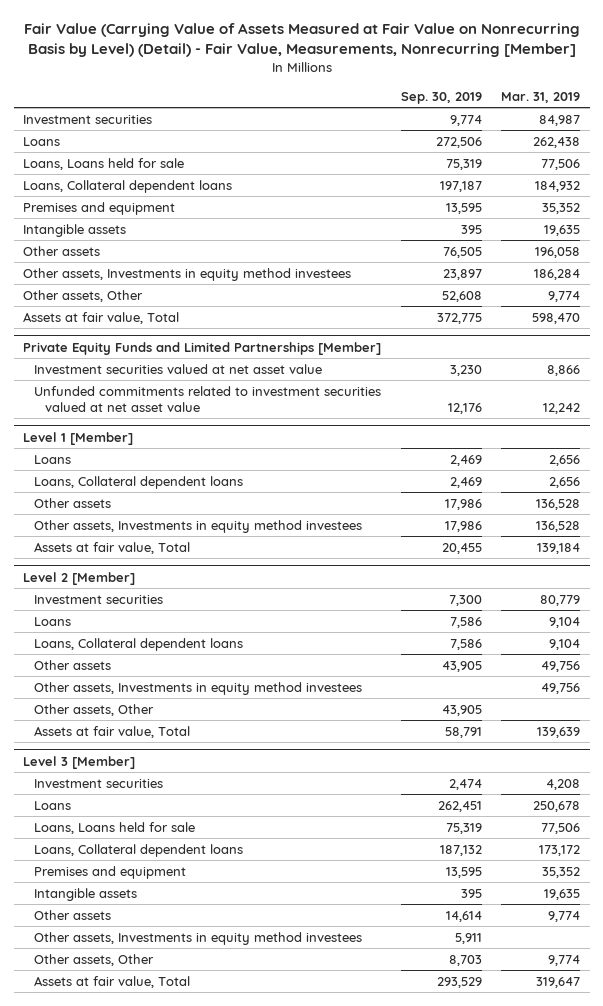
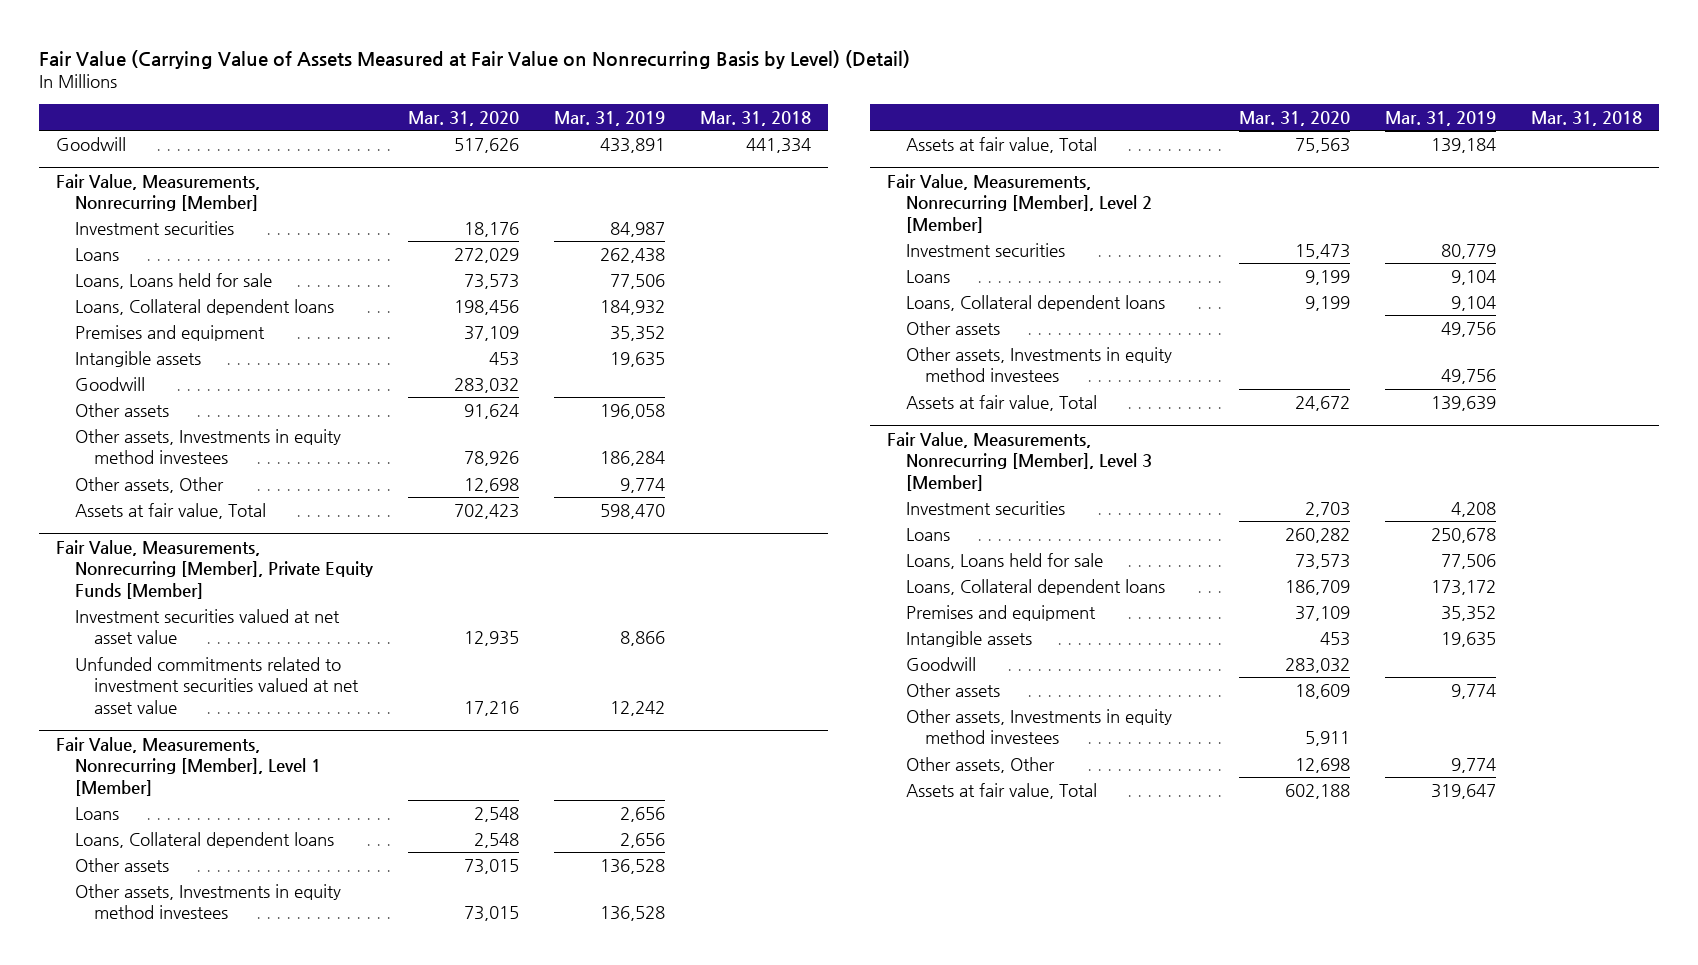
- Fair Value (Carrying Value of Assets Measured at Fair Value on Nonrecurring Basis by Level) (Detail) - Fair Value, Measurements, Nonrecurring [Member]
+ Fair Value (Carrying Value of Assets Measured at Fair Value on Nonrecurring Basis by Level) (Detail)
- | Sep. 30, 2019 | Mar. 31, 2019
+ | Mar. 31, 2020 | Mar. 31, 2019 | Mar. 31, 2018
+ Goodwill | 517,626 | 433,891 | 441,334
+ Fair Value, Measurements, Nonrecurring [Member]
+ Goodwill | 283,032 | |
- Private Equity Funds and Limited Partnerships [Member]
+ Fair Value, Measurements, Nonrecurring [Member], Private Equity Funds [Member]
- Level 1 [Member]
+ Fair Value, Measurements, Nonrecurring [Member], Level 1 [Member]
- Level 2 [Member]
+ Fair Value, Measurements, Nonrecurring [Member], Level 2 [Member]
- Other assets, Other | 43,905 |
- Level 3 [Member]
+ Fair Value, Measurements, Nonrecurring [Member], Level 3 [Member]
+ Goodwill | 283,032 | |

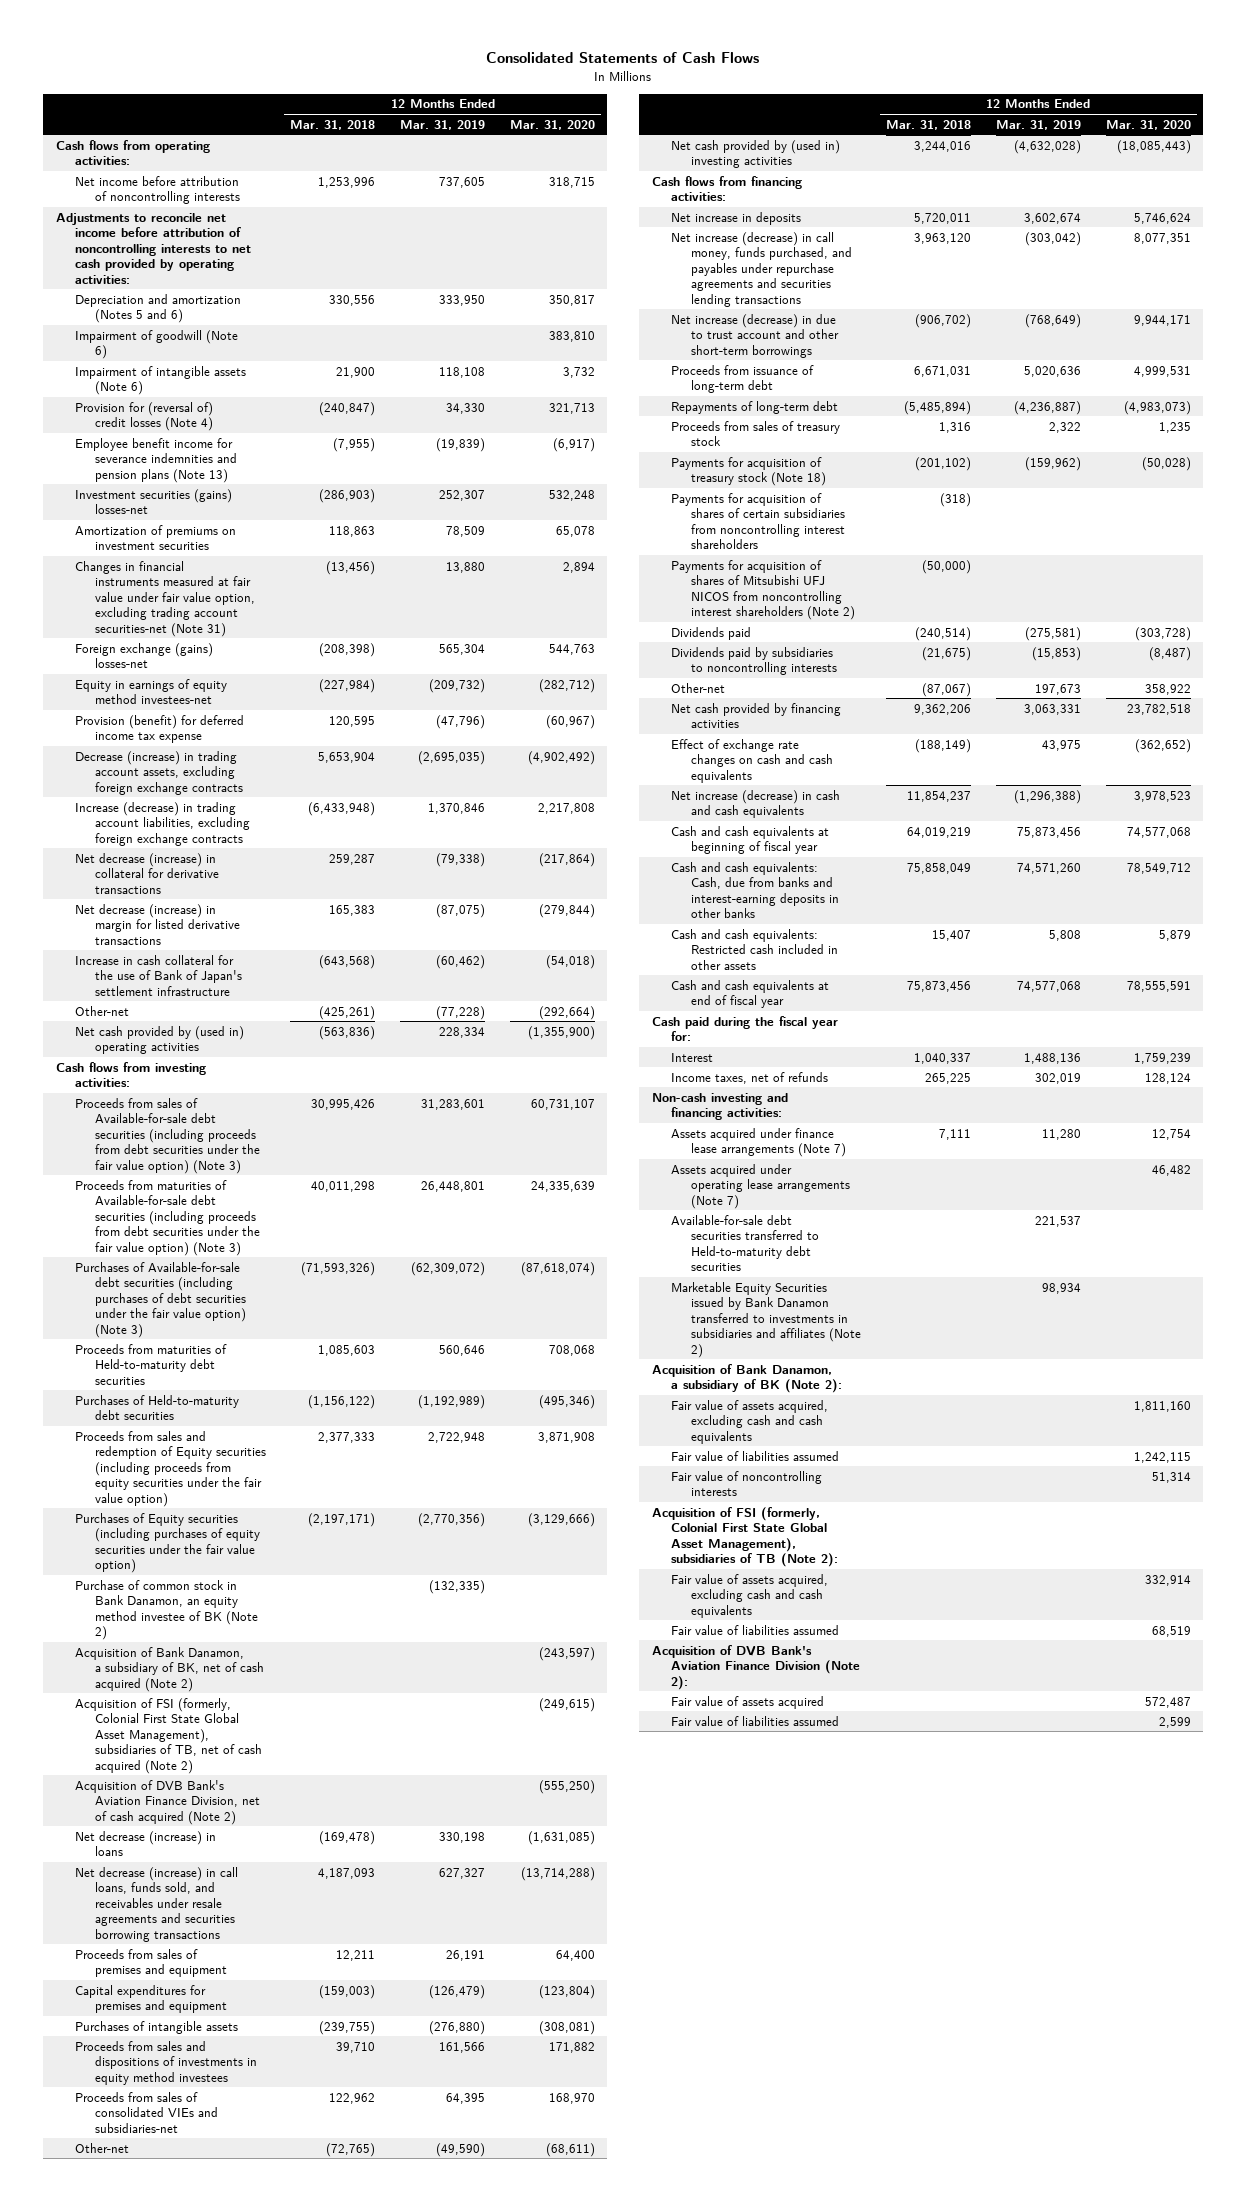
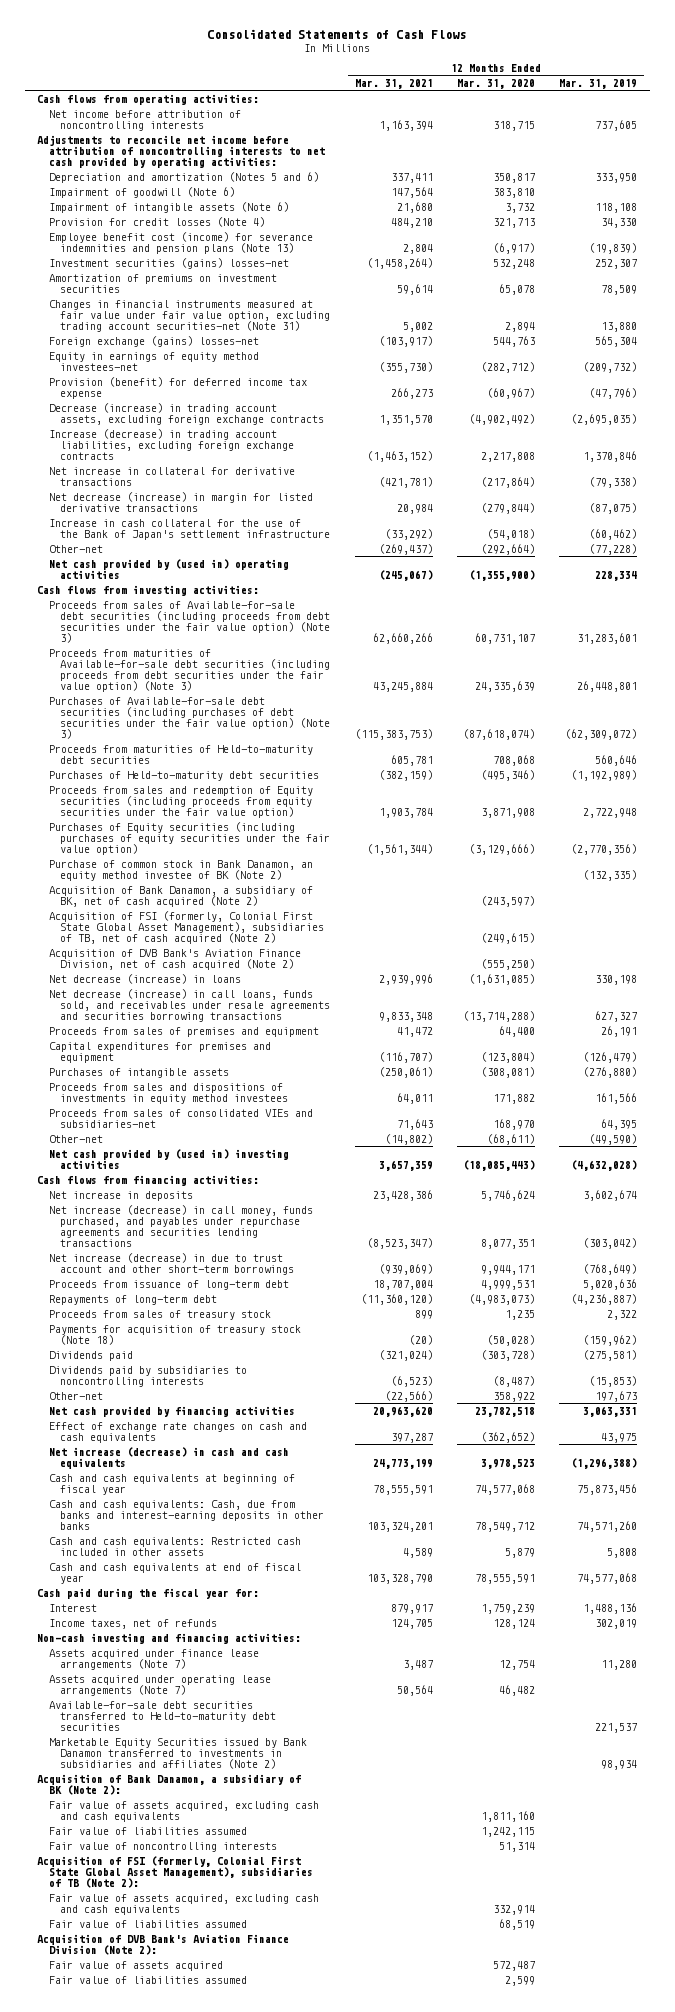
- | 12 Months Ended Mar. 31, 2018 | 12 Months Ended Mar. 31, 2019 | 12 Months Ended Mar. 31, 2020
+ | 12 Months Ended Mar. 31, 2021 | 12 Months Ended Mar. 31, 2020 | 12 Months Ended Mar. 31, 2019
- Provision for (reversal of) credit losses (Note 4) | (240,847) | 34,330 | 321,713
- Employee benefit income for severance indemnities and pension plans (Note 13) | (7,955) | (19,839) | (6,917)
+ Provision for credit losses (Note 4) | 484,210 | 321,713 | 34,330
+ Employee benefit cost (income) for severance indemnities and pension plans (Note 13) | 2,804 | (6,917) | (19,839)
- Net decrease (increase) in collateral for derivative transactions | 259,287 | (79,338) | (217,864)
+ Net increase in collateral for derivative transactions | (421,781) | (217,864) | (79,338)
- Increase in cash collateral for the use of Bank of Japan's settlement infrastructure | (643,568) | (60,462) | (54,018)
+ Increase in cash collateral for the use of the Bank of Japan's settlement infrastructure | (33,292) | (54,018) | (60,462)
- Payments for acquisition of shares of certain subsidiaries from noncontrolling interest shareholders | (318) | |
- Payments for acquisition of shares of Mitsubishi UFJ NICOS from noncontrolling interest shareholders (Note 2) | (50,000) | |

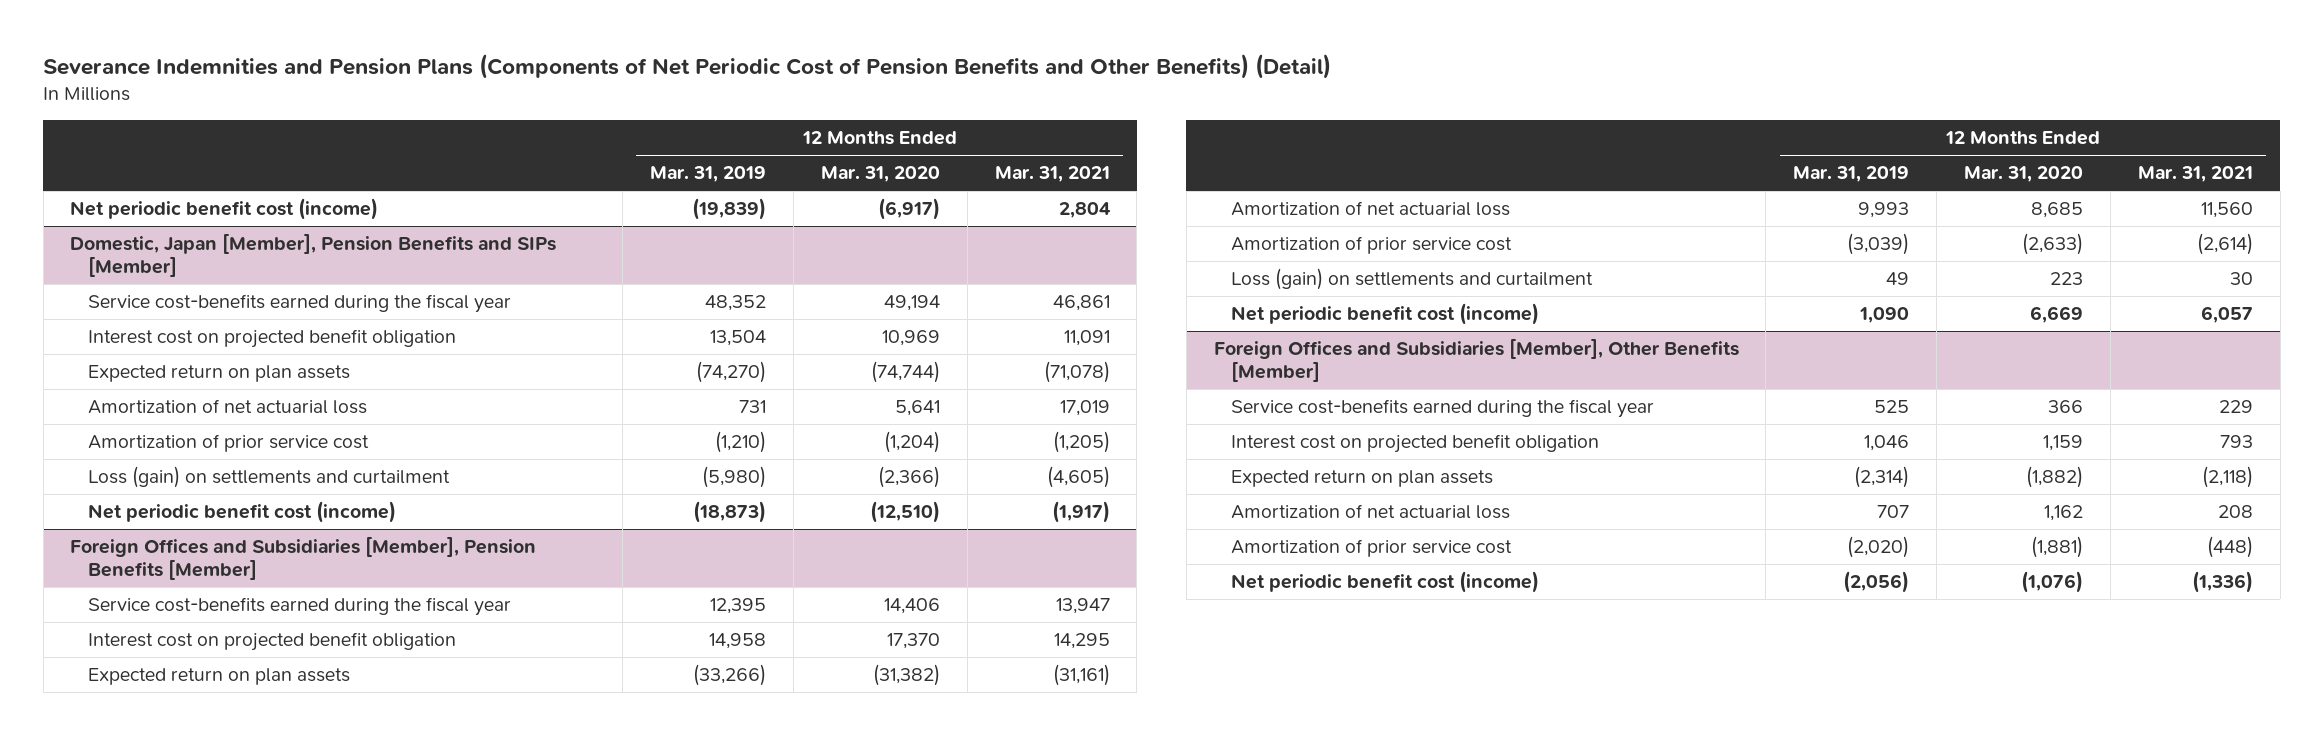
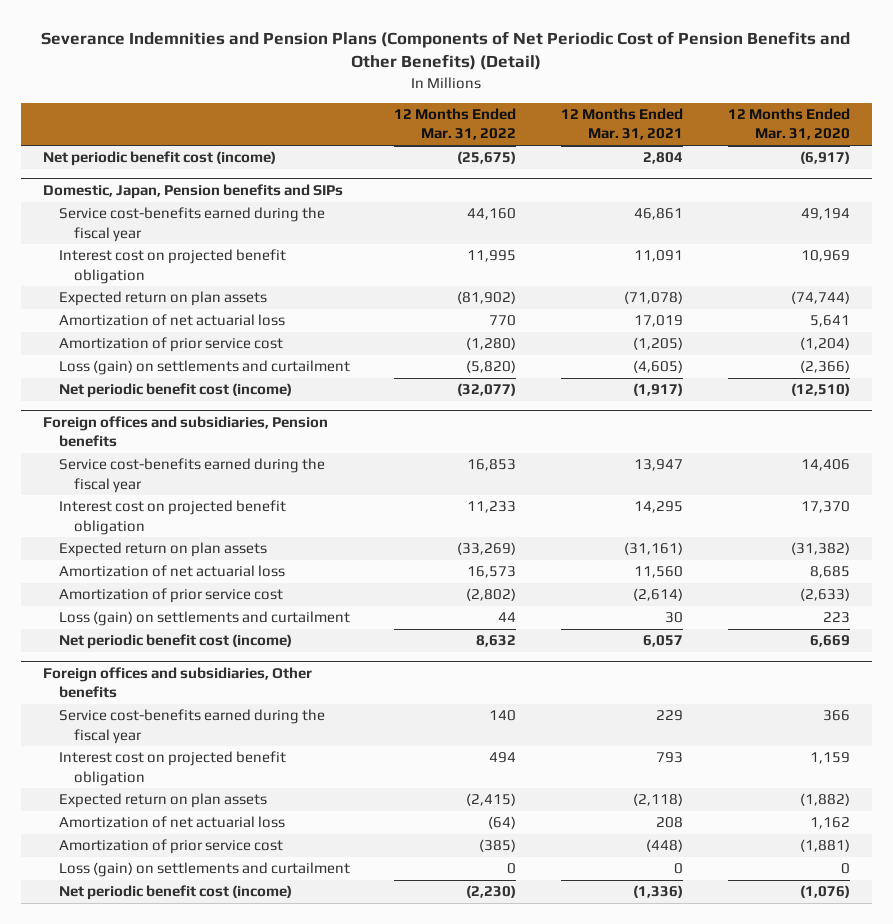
- | 12 Months Ended Mar. 31, 2019 | 12 Months Ended Mar. 31, 2020 | 12 Months Ended Mar. 31, 2021
+ | 12 Months Ended Mar. 31, 2022 | 12 Months Ended Mar. 31, 2021 | 12 Months Ended Mar. 31, 2020
- Domestic, Japan [Member], Pension Benefits and SIPs [Member]
+ Domestic, Japan, Pension benefits and SIPs
- Foreign Offices and Subsidiaries [Member], Pension Benefits [Member]
+ Foreign offices and subsidiaries, Pension benefits
- Foreign Offices and Subsidiaries [Member], Other Benefits [Member]
+ Foreign offices and subsidiaries, Other benefits
+ Loss (gain) on settlements and curtailment | 0 | 0 | 0

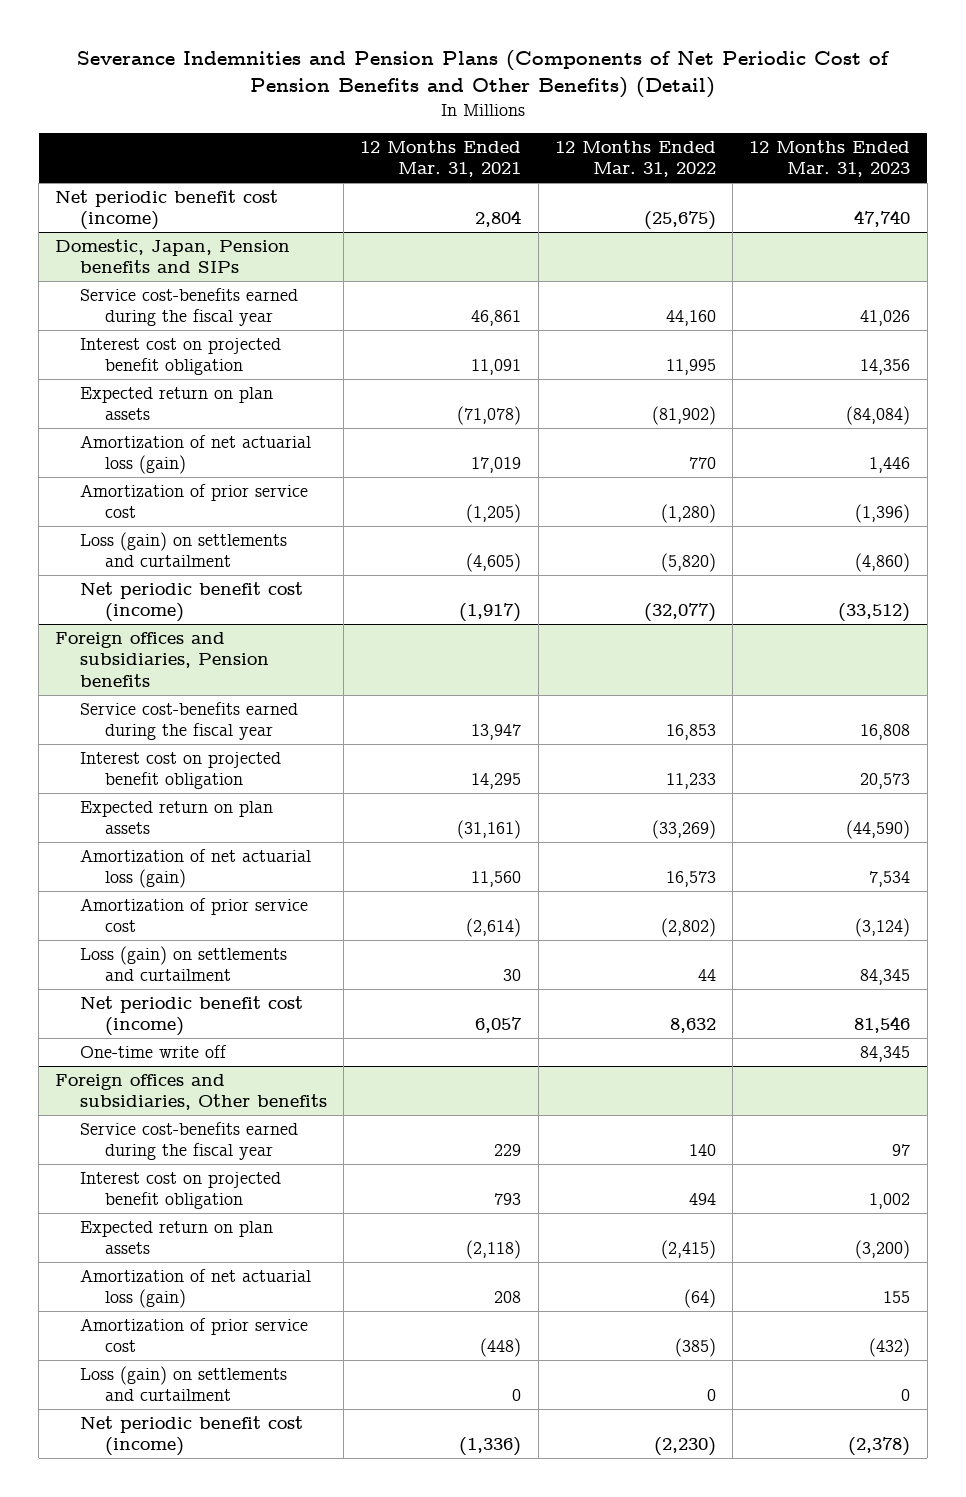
- | 12 Months Ended Mar. 31, 2022 | 12 Months Ended Mar. 31, 2021 | 12 Months Ended Mar. 31, 2020
+ | 12 Months Ended Mar. 31, 2021 | 12 Months Ended Mar. 31, 2022 | 12 Months Ended Mar. 31, 2023
@ Domestic, Japan, Pension benefits and SIPs
- Amortization of net actuarial loss | 770 | 17,019 | 5,641
+ Amortization of net actuarial loss (gain) | 17,019 | 770 | 1,446
@ Foreign offices and subsidiaries, Pension benefits
- Amortization of net actuarial loss | 16,573 | 11,560 | 8,685
+ Amortization of net actuarial loss (gain) | 11,560 | 16,573 | 7,534
+ One-time write off | | | 84,345
@ Foreign offices and subsidiaries, Other benefits
- Amortization of net actuarial loss | (64) | 208 | 1,162
+ Amortization of net actuarial loss (gain) | 208 | (64) | 155

